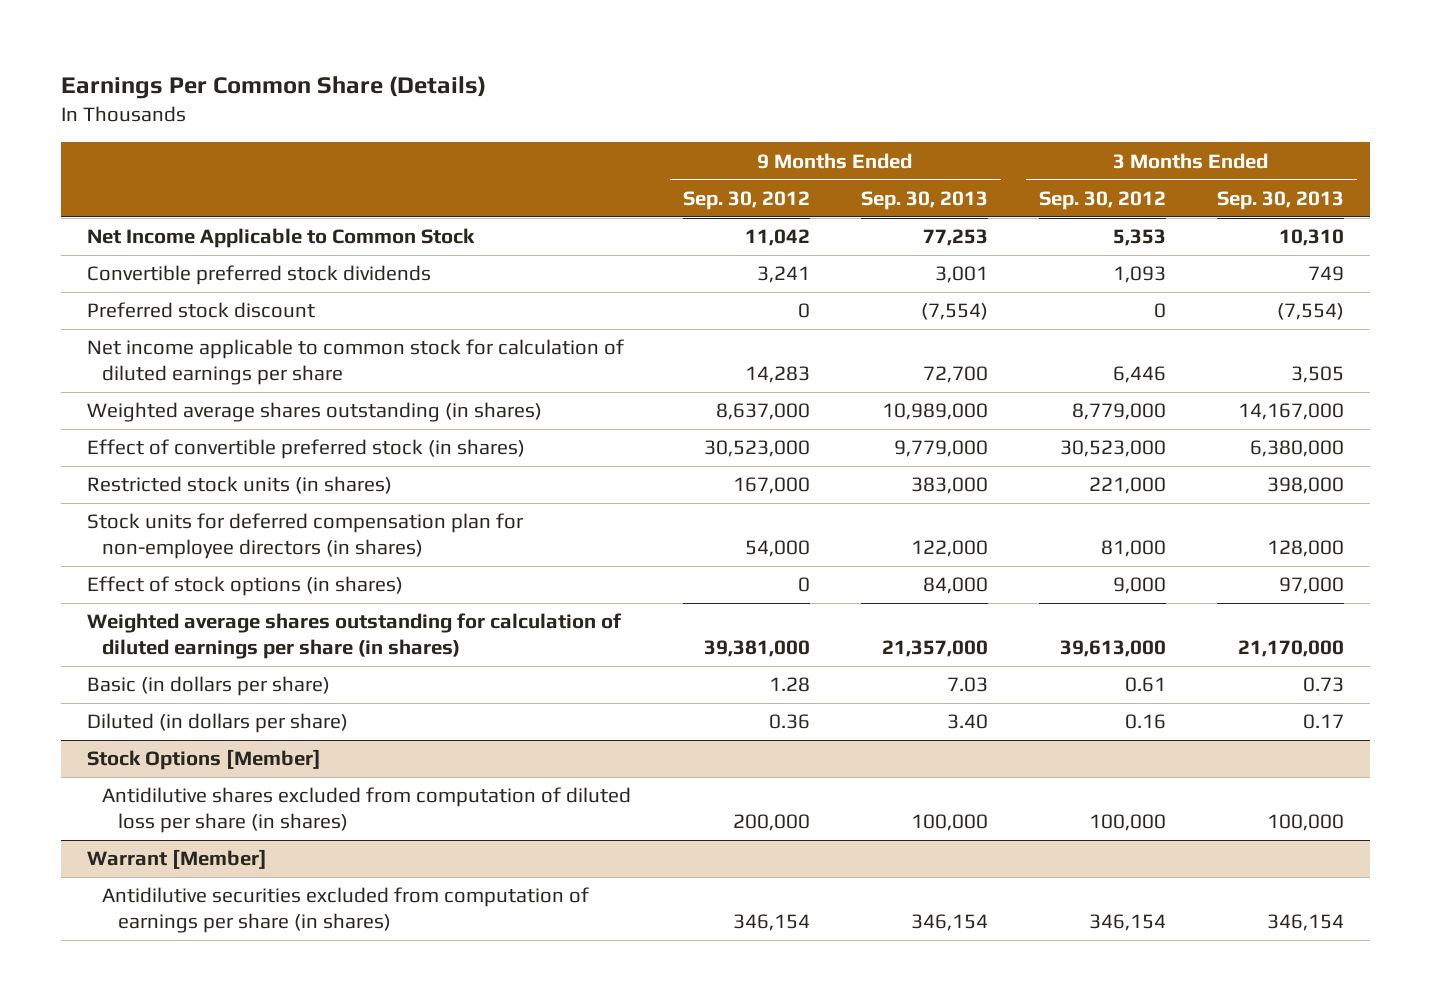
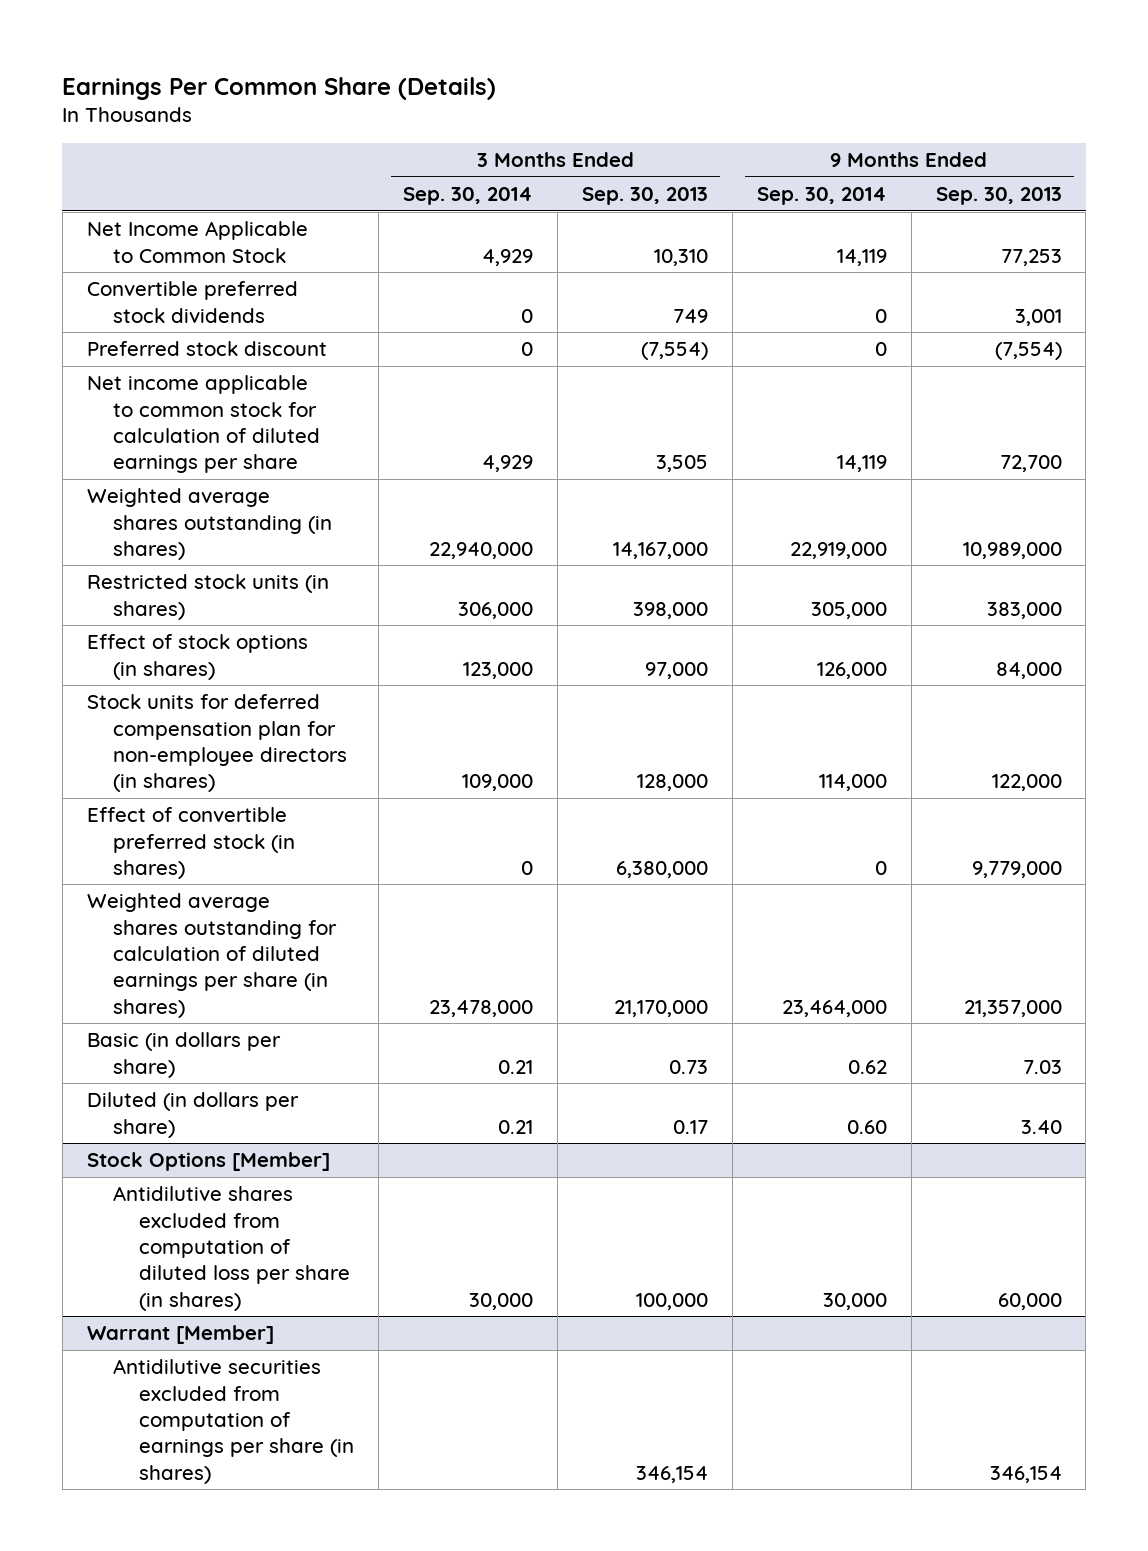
- | 9 Months Ended Sep. 30, 2012 | 9 Months Ended Sep. 30, 2013 | 3 Months Ended Sep. 30, 2012 | 3 Months Ended Sep. 30, 2013
+ | 3 Months Ended Sep. 30, 2014 | 3 Months Ended Sep. 30, 2013 | 9 Months Ended Sep. 30, 2014 | 9 Months Ended Sep. 30, 2013
moved down: Stock units for deferred compensation plan for non-employee directors (in shares) | 109,000 | 128,000 | 114,000 | 122,000
moved down: Effect of convertible preferred stock (in shares) | 0 | 6,380,000 | 0 | 9,779,000
@ Stock Options [Member]
- Antidilutive shares excluded from computation of diluted loss per share (in shares) | 200,000 | 100,000 | 100,000 | 100,000
+ Antidilutive shares excluded from computation of diluted loss per share (in shares) | 30,000 | 100,000 | 30,000 | 60,000

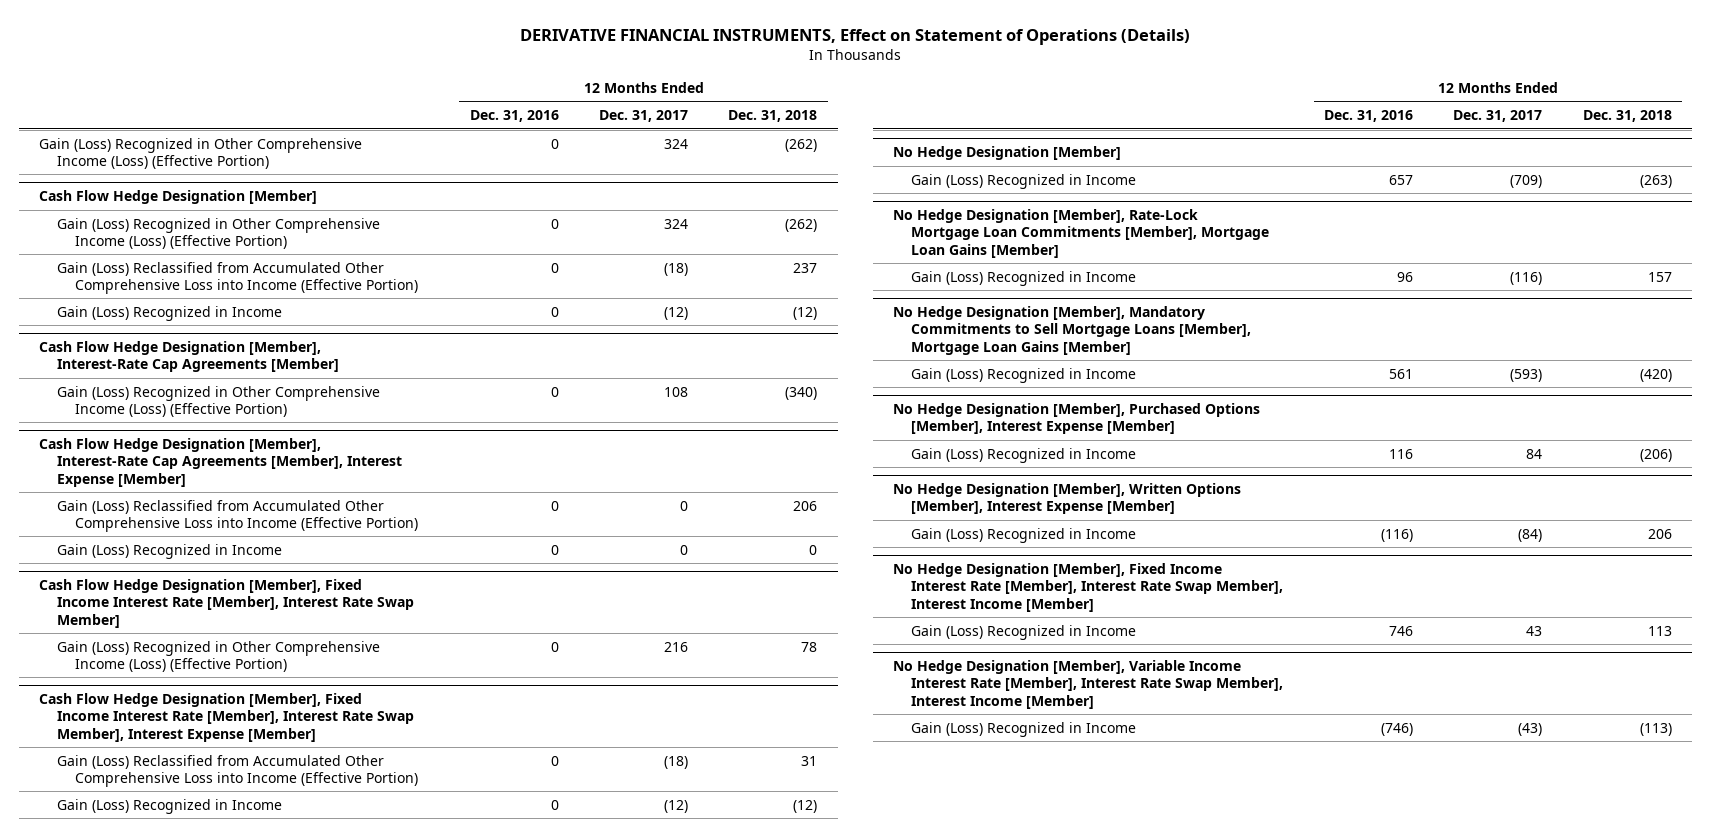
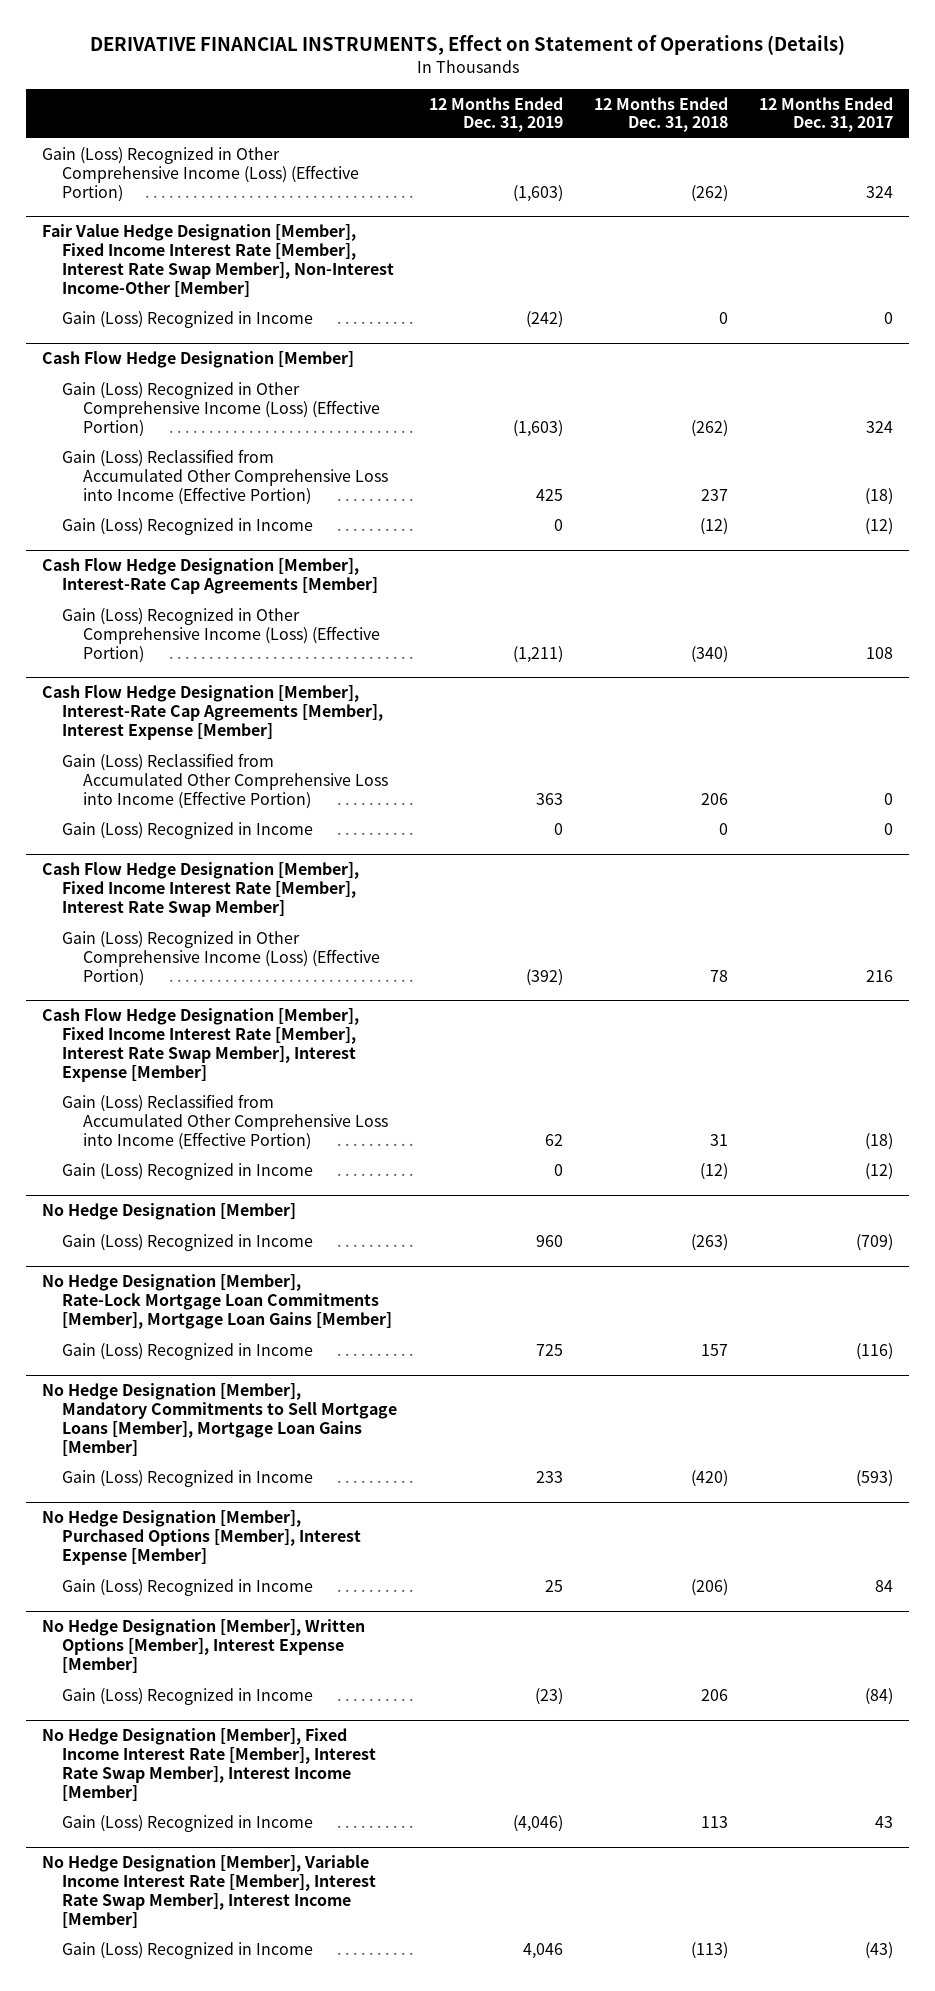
- | 12 Months Ended Dec. 31, 2016 | 12 Months Ended Dec. 31, 2017 | 12 Months Ended Dec. 31, 2018
+ | 12 Months Ended Dec. 31, 2019 | 12 Months Ended Dec. 31, 2018 | 12 Months Ended Dec. 31, 2017
+ Fair Value Hedge Designation [Member], Fixed Income Interest Rate [Member], Interest Rate Swap Member], Non-Interest Income-Other [Member]
+ Gain (Loss) Recognized in Income | (242) | 0 | 0

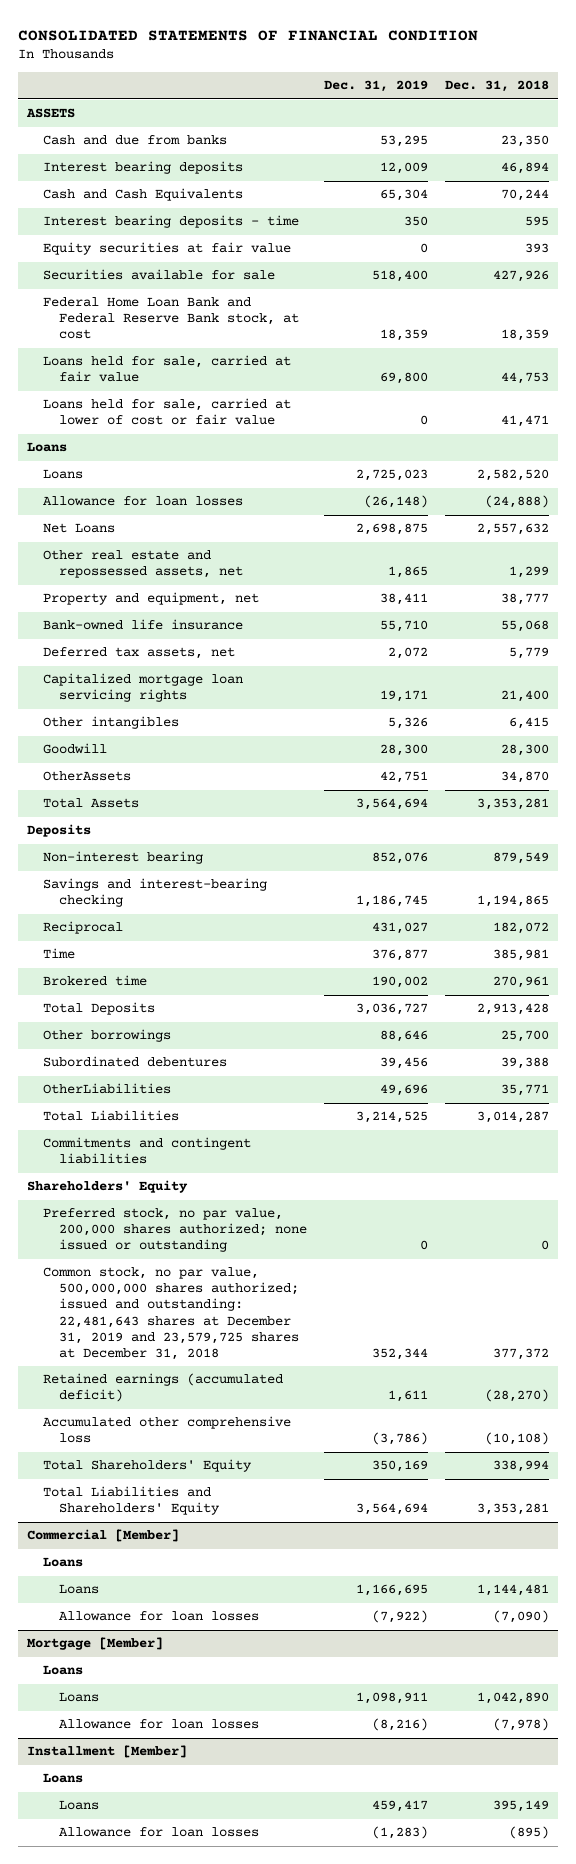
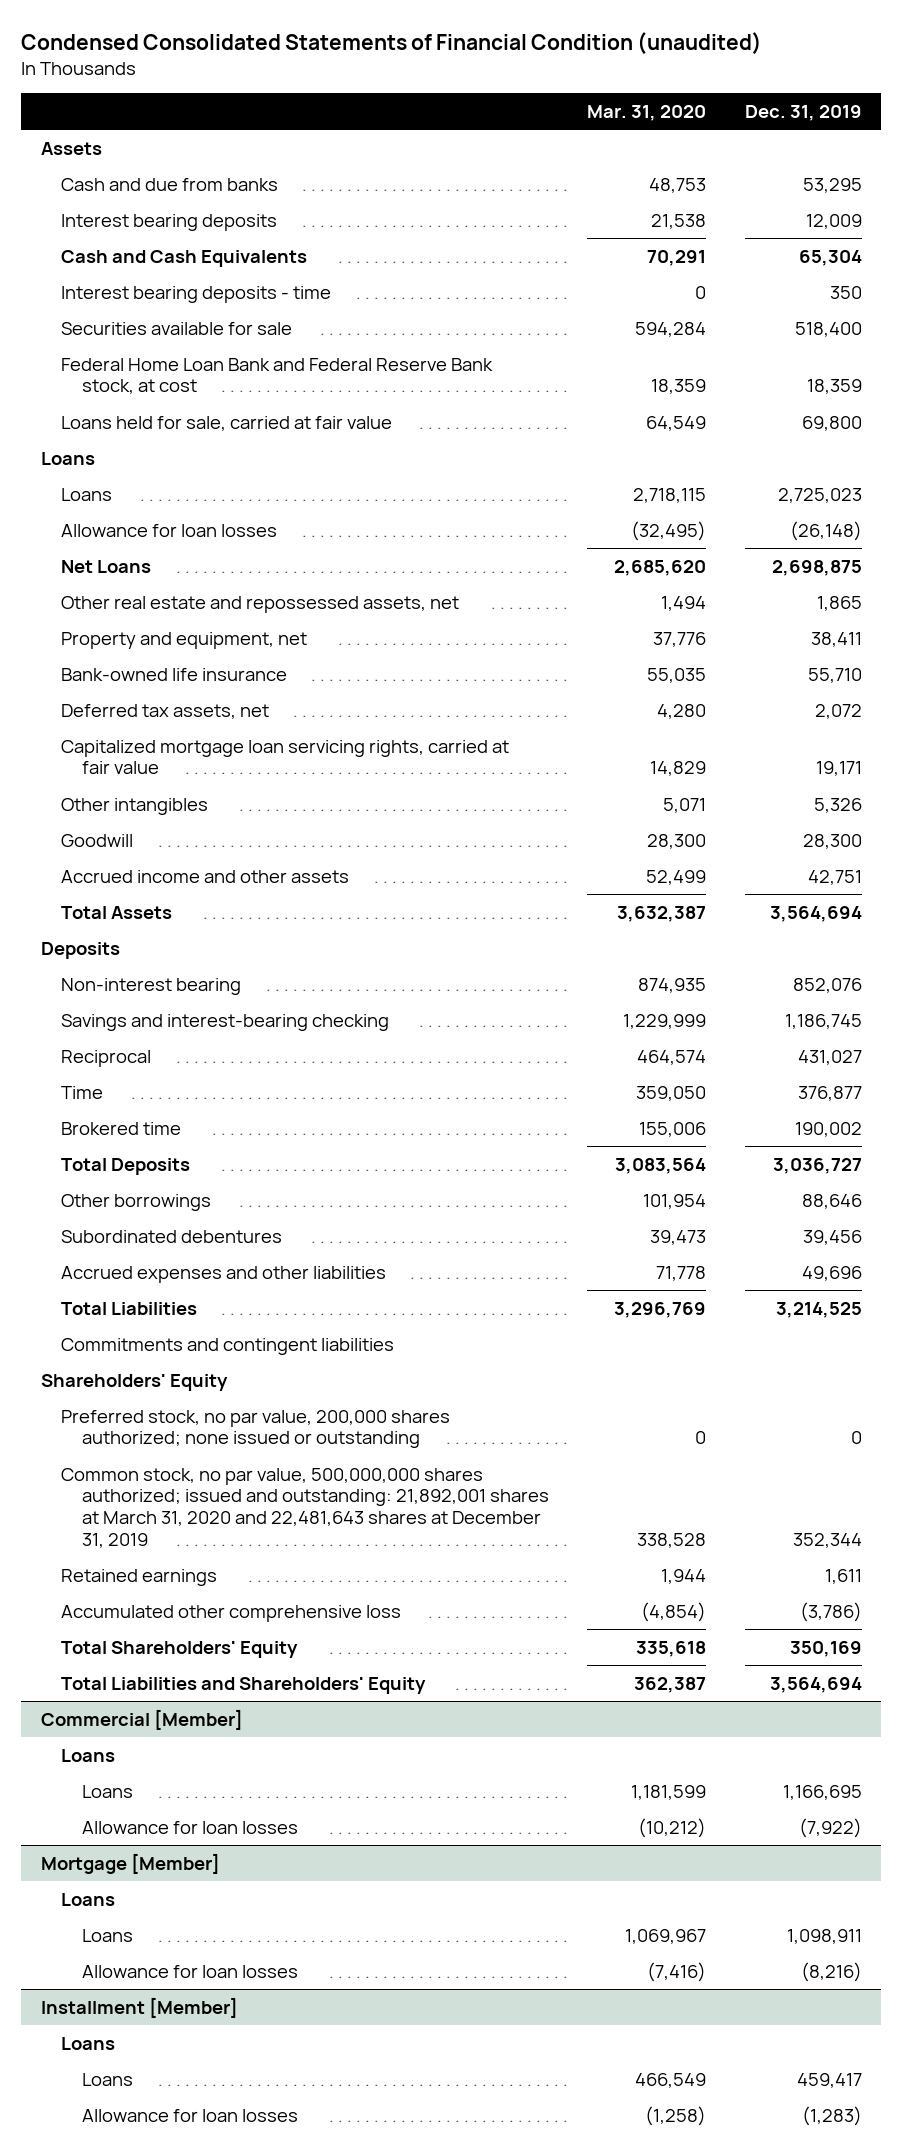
- CONSOLIDATED STATEMENTS OF FINANCIAL CONDITION
+ Condensed Consolidated Statements of Financial Condition (unaudited)
- | Dec. 31, 2019 | Dec. 31, 2018
+ | Mar. 31, 2020 | Dec. 31, 2019
- ASSETS
+ Assets
- Equity securities at fair value | 0 | 393
- Loans held for sale, carried at lower of cost or fair value | 0 | 41,471
- Capitalized mortgage loan servicing rights | 19,171 | 21,400
+ Capitalized mortgage loan servicing rights, carried at fair value | 14,829 | 19,171
- OtherAssets | 42,751 | 34,870
+ Accrued income and other assets | 52,499 | 42,751
- OtherLiabilities | 49,696 | 35,771
+ Accrued expenses and other liabilities | 71,778 | 49,696
- Common stock, no par value, 500,000,000 shares authorized; issued and outstanding: 22,481,643 shares at December 31, 2019 and 23,579,725 shares at December 31, 2018 | 352,344 | 377,372
- Retained earnings (accumulated deficit) | 1,611 | (28,270)
+ Common stock, no par value, 500,000,000 shares authorized; issued and outstanding: 21,892,001 shares at March 31, 2020 and 22,481,643 shares at December 31, 2019 | 338,528 | 352,344
+ Retained earnings | 1,944 | 1,611

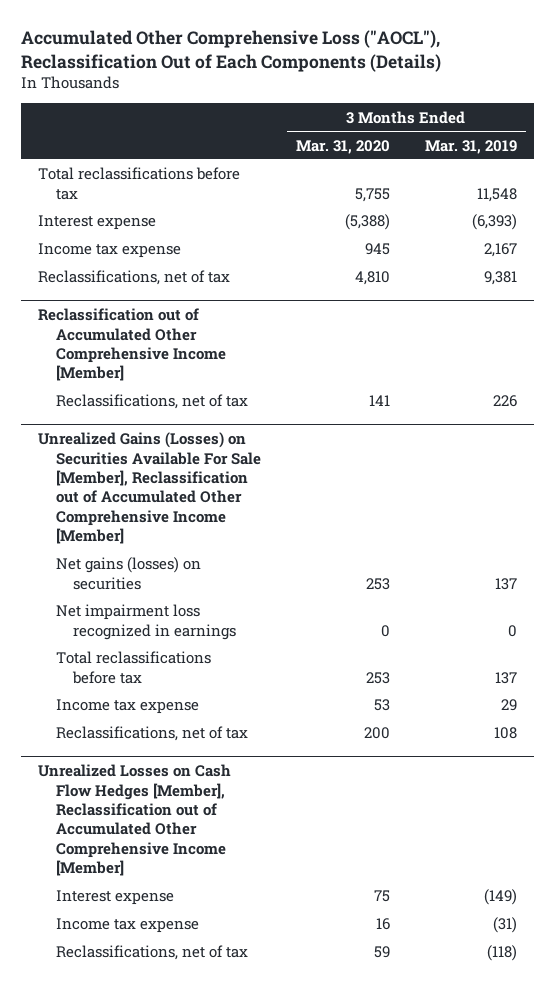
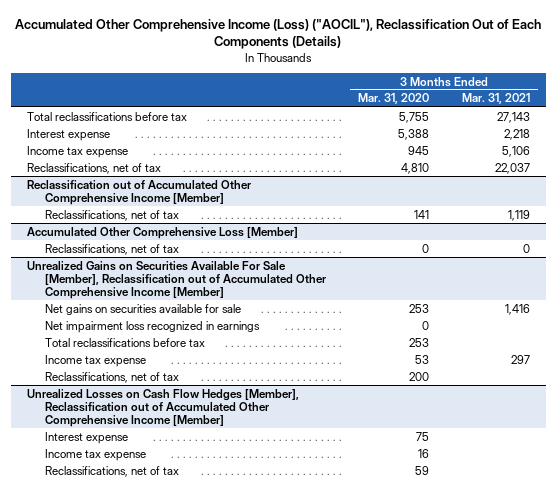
- Accumulated Other Comprehensive Loss ("AOCL"), Reclassification Out of Each Components (Details)
+ Accumulated Other Comprehensive Income (Loss) ("AOCIL"), Reclassification Out of Each Components (Details)
- | 3 Months Ended Mar. 31, 2020 | 3 Months Ended Mar. 31, 2019
+ | 3 Months Ended Mar. 31, 2020 | 3 Months Ended Mar. 31, 2021
- Interest expense | (5,388) | (6,393)
+ Interest expense | 5,388 | 2,218
- Unrealized Gains (Losses) on Securities Available For Sale [Member], Reclassification out of Accumulated Other Comprehensive Income [Member]
- Net gains (losses) on securities | 253 | 137
+ Accumulated Other Comprehensive Loss [Member]
+ Reclassifications, net of tax | 0 | 0
+ Unrealized Gains on Securities Available For Sale [Member], Reclassification out of Accumulated Other Comprehensive Income [Member]
+ Net gains on securities available for sale | 253 | 1,416

